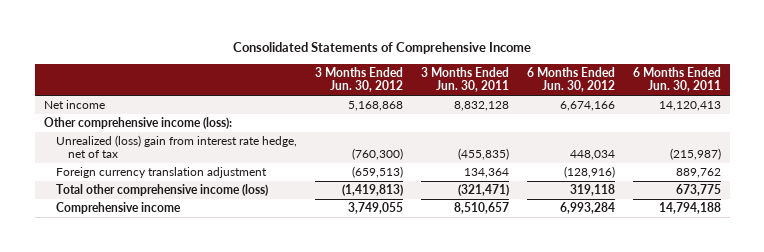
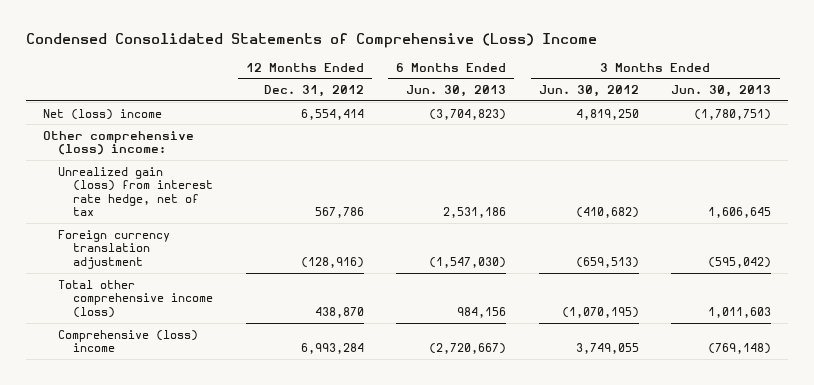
- Consolidated Statements of Comprehensive Income
+ Condensed Consolidated Statements of Comprehensive (Loss) Income
- | 3 Months Ended Jun. 30, 2012 | 3 Months Ended Jun. 30, 2011 | 6 Months Ended Jun. 30, 2012 | 6 Months Ended Jun. 30, 2011
+ | 12 Months Ended Dec. 31, 2012 | 6 Months Ended Jun. 30, 2013 | 3 Months Ended Jun. 30, 2012 | 3 Months Ended Jun. 30, 2013
- Net income | 5,168,868 | 8,832,128 | 6,674,166 | 14,120,413
- Other comprehensive income (loss):
- Unrealized (loss) gain from interest rate hedge, net of tax | (760,300) | (455,835) | 448,034 | (215,987)
+ Net (loss) income | 6,554,414 | (3,704,823) | 4,819,250 | (1,780,751)
+ Other comprehensive (loss) income:
+ Unrealized gain (loss) from interest rate hedge, net of tax | 567,786 | 2,531,186 | (410,682) | 1,606,645
- Total other comprehensive income (loss) | (1,419,813) | (321,471) | 319,118 | 673,775
- Comprehensive income | 3,749,055 | 8,510,657 | 6,993,284 | 14,794,188
+ Total other comprehensive income (loss) | 438,870 | 984,156 | (1,070,195) | 1,011,603
+ Comprehensive (loss) income | 6,993,284 | (2,720,667) | 3,749,055 | (769,148)

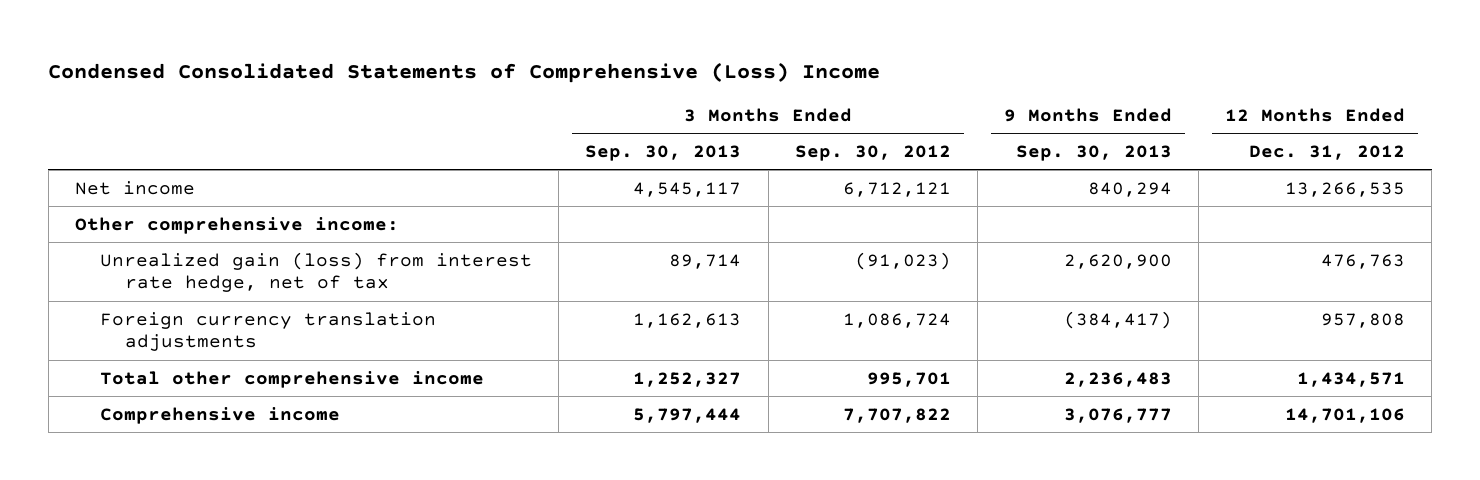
- | 12 Months Ended Dec. 31, 2012 | 6 Months Ended Jun. 30, 2013 | 3 Months Ended Jun. 30, 2012 | 3 Months Ended Jun. 30, 2013
+ | 3 Months Ended Sep. 30, 2013 | 3 Months Ended Sep. 30, 2012 | 9 Months Ended Sep. 30, 2013 | 12 Months Ended Dec. 31, 2012
- Net (loss) income | 6,554,414 | (3,704,823) | 4,819,250 | (1,780,751)
- Other comprehensive (loss) income:
- Unrealized gain (loss) from interest rate hedge, net of tax | 567,786 | 2,531,186 | (410,682) | 1,606,645
- Foreign currency translation adjustment | (128,916) | (1,547,030) | (659,513) | (595,042)
- Total other comprehensive income (loss) | 438,870 | 984,156 | (1,070,195) | 1,011,603
- Comprehensive (loss) income | 6,993,284 | (2,720,667) | 3,749,055 | (769,148)
+ Net income | 4,545,117 | 6,712,121 | 840,294 | 13,266,535
+ Other comprehensive income:
+ Unrealized gain (loss) from interest rate hedge, net of tax | 89,714 | (91,023) | 2,620,900 | 476,763
+ Foreign currency translation adjustments | 1,162,613 | 1,086,724 | (384,417) | 957,808
+ Total other comprehensive income | 1,252,327 | 995,701 | 2,236,483 | 1,434,571
+ Comprehensive income | 5,797,444 | 7,707,822 | 3,076,777 | 14,701,106

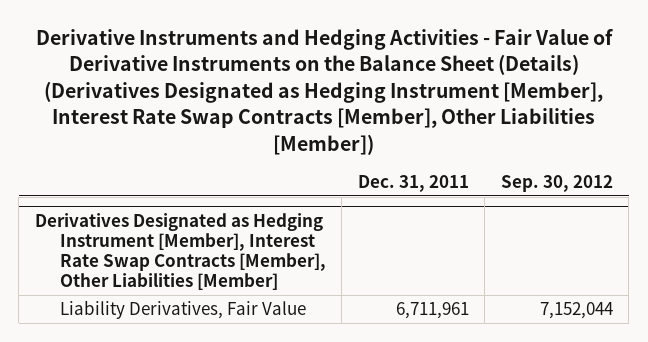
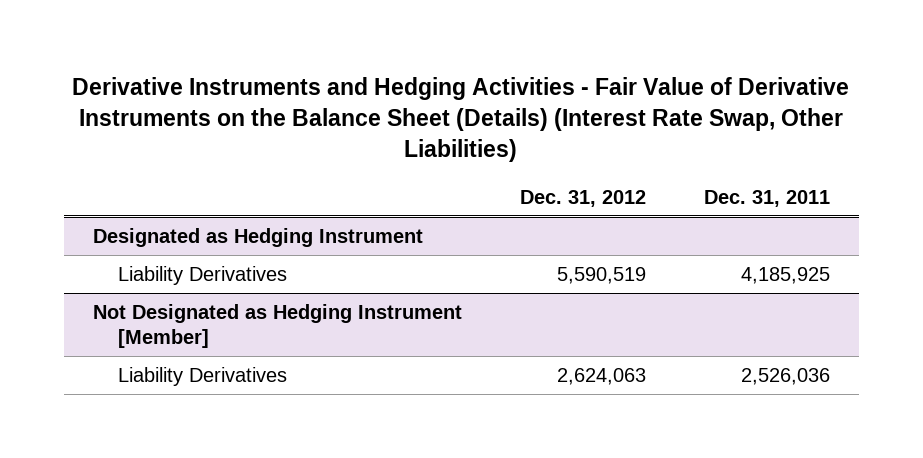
- Derivative Instruments and Hedging Activities - Fair Value of Derivative Instruments on the Balance Sheet (Details) (Derivatives Designated as Hedging Instrument [Member], Interest Rate Swap Contracts [Member], Other Liabilities [Member])
+ Derivative Instruments and Hedging Activities - Fair Value of Derivative Instruments on the Balance Sheet (Details) (Interest Rate Swap, Other Liabilities)
- | Dec. 31, 2011 | Sep. 30, 2012
+ | Dec. 31, 2012 | Dec. 31, 2011
- Derivatives Designated as Hedging Instrument [Member], Interest Rate Swap Contracts [Member], Other Liabilities [Member]
- Liability Derivatives, Fair Value | 6,711,961 | 7,152,044
+ Designated as Hedging Instrument
+ Liability Derivatives | 5,590,519 | 4,185,925
+ Not Designated as Hedging Instrument [Member]
+ Liability Derivatives | 2,624,063 | 2,526,036

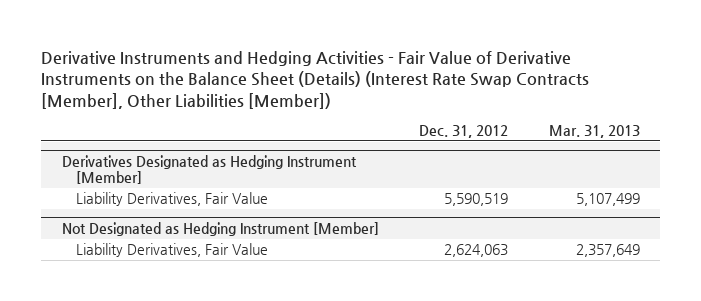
- Derivative Instruments and Hedging Activities - Fair Value of Derivative Instruments on the Balance Sheet (Details) (Interest Rate Swap, Other Liabilities)
+ Derivative Instruments and Hedging Activities - Fair Value of Derivative Instruments on the Balance Sheet (Details) (Interest Rate Swap Contracts [Member], Other Liabilities [Member])
- | Dec. 31, 2012 | Dec. 31, 2011
+ | Dec. 31, 2012 | Mar. 31, 2013
- Designated as Hedging Instrument
- Liability Derivatives | 5,590,519 | 4,185,925
+ Derivatives Designated as Hedging Instrument [Member]
+ Liability Derivatives, Fair Value | 5,590,519 | 5,107,499
@ Not Designated as Hedging Instrument [Member]
- Liability Derivatives | 2,624,063 | 2,526,036
+ Liability Derivatives, Fair Value | 2,624,063 | 2,357,649

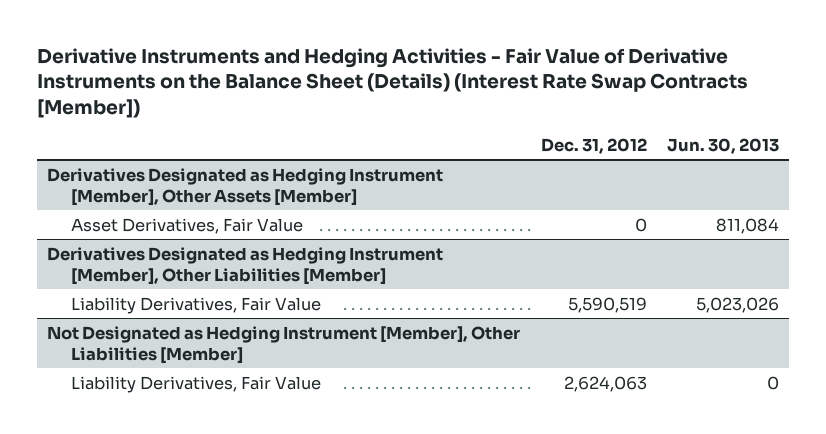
- Derivative Instruments and Hedging Activities - Fair Value of Derivative Instruments on the Balance Sheet (Details) (Interest Rate Swap Contracts [Member], Other Liabilities [Member])
+ Derivative Instruments and Hedging Activities - Fair Value of Derivative Instruments on the Balance Sheet (Details) (Interest Rate Swap Contracts [Member])
- | Dec. 31, 2012 | Mar. 31, 2013
+ | Dec. 31, 2012 | Jun. 30, 2013
- Derivatives Designated as Hedging Instrument [Member]
+ Derivatives Designated as Hedging Instrument [Member], Other Assets [Member]
+ Asset Derivatives, Fair Value | 0 | 811,084
+ Derivatives Designated as Hedging Instrument [Member], Other Liabilities [Member]
- Not Designated as Hedging Instrument [Member]
+ Not Designated as Hedging Instrument [Member], Other Liabilities [Member]

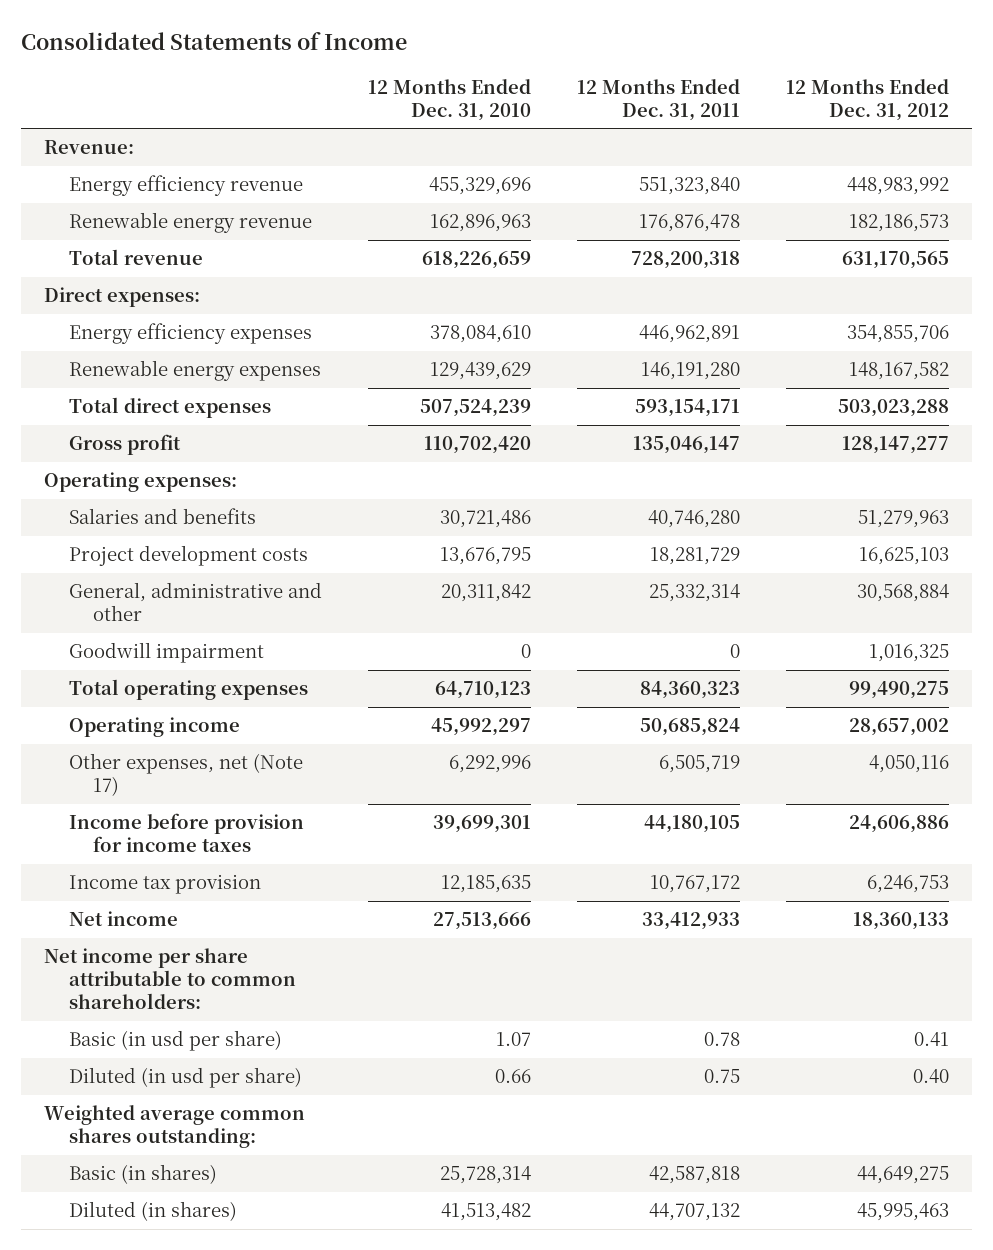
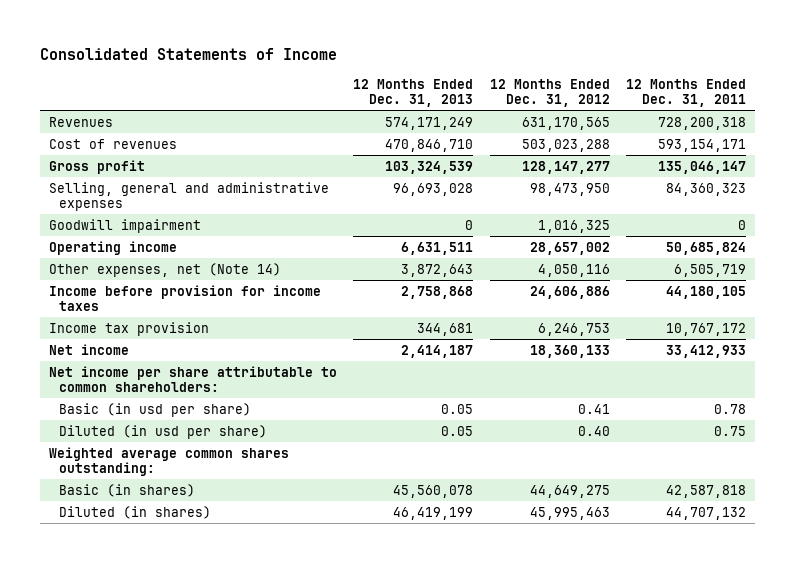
- | 12 Months Ended Dec. 31, 2010 | 12 Months Ended Dec. 31, 2011 | 12 Months Ended Dec. 31, 2012
+ | 12 Months Ended Dec. 31, 2013 | 12 Months Ended Dec. 31, 2012 | 12 Months Ended Dec. 31, 2011
- Revenue:
- Energy efficiency revenue | 455,329,696 | 551,323,840 | 448,983,992
- Renewable energy revenue | 162,896,963 | 176,876,478 | 182,186,573
- Total revenue | 618,226,659 | 728,200,318 | 631,170,565
- Direct expenses:
- Energy efficiency expenses | 378,084,610 | 446,962,891 | 354,855,706
- Renewable energy expenses | 129,439,629 | 146,191,280 | 148,167,582
- Total direct expenses | 507,524,239 | 593,154,171 | 503,023,288
+ Revenues | 574,171,249 | 631,170,565 | 728,200,318
+ Cost of revenues | 470,846,710 | 503,023,288 | 593,154,171
- Operating expenses:
- Salaries and benefits | 30,721,486 | 40,746,280 | 51,279,963
- Project development costs | 13,676,795 | 18,281,729 | 16,625,103
- General, administrative and other | 20,311,842 | 25,332,314 | 30,568,884
+ Selling, general and administrative expenses | 96,693,028 | 98,473,950 | 84,360,323
- Total operating expenses | 64,710,123 | 84,360,323 | 99,490,275
- Other expenses, net (Note 17) | 6,292,996 | 6,505,719 | 4,050,116
+ Other expenses, net (Note 14) | 3,872,643 | 4,050,116 | 6,505,719

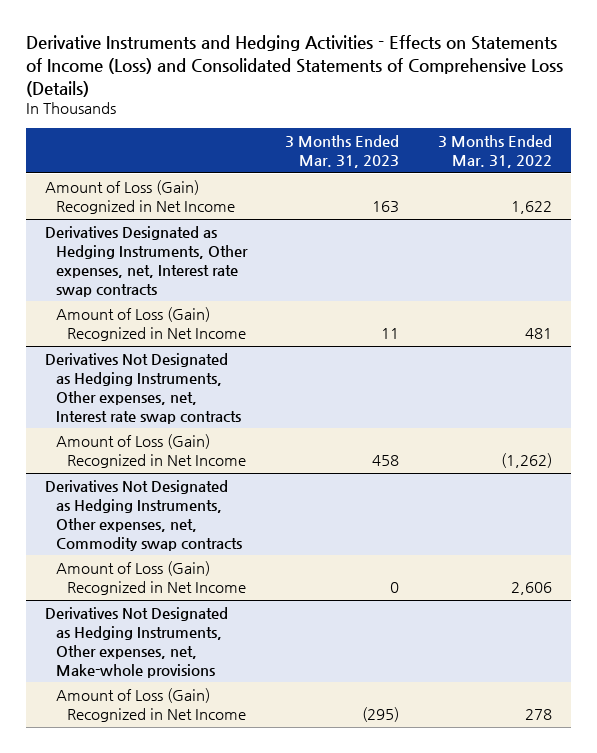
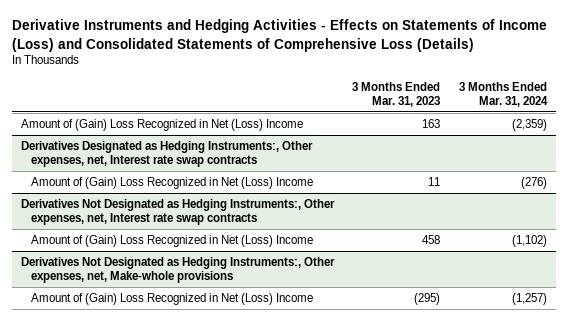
- | 3 Months Ended Mar. 31, 2023 | 3 Months Ended Mar. 31, 2022
+ | 3 Months Ended Mar. 31, 2023 | 3 Months Ended Mar. 31, 2024
- Amount of Loss (Gain) Recognized in Net Income | 163 | 1,622
- Derivatives Designated as Hedging Instruments, Other expenses, net, Interest rate swap contracts
- Amount of Loss (Gain) Recognized in Net Income | 11 | 481
- Derivatives Not Designated as Hedging Instruments, Other expenses, net, Interest rate swap contracts
- Amount of Loss (Gain) Recognized in Net Income | 458 | (1,262)
- Derivatives Not Designated as Hedging Instruments, Other expenses, net, Commodity swap contracts
- Amount of Loss (Gain) Recognized in Net Income | 0 | 2,606
- Derivatives Not Designated as Hedging Instruments, Other expenses, net, Make-whole provisions
- Amount of Loss (Gain) Recognized in Net Income | (295) | 278
+ Amount of (Gain) Loss Recognized in Net (Loss) Income | 163 | (2,359)
+ Derivatives Designated as Hedging Instruments:, Other expenses, net, Interest rate swap contracts
+ Amount of (Gain) Loss Recognized in Net (Loss) Income | 11 | (276)
+ Derivatives Not Designated as Hedging Instruments:, Other expenses, net, Interest rate swap contracts
+ Amount of (Gain) Loss Recognized in Net (Loss) Income | 458 | (1,102)
+ Derivatives Not Designated as Hedging Instruments:, Other expenses, net, Make-whole provisions
+ Amount of (Gain) Loss Recognized in Net (Loss) Income | (295) | (1,257)

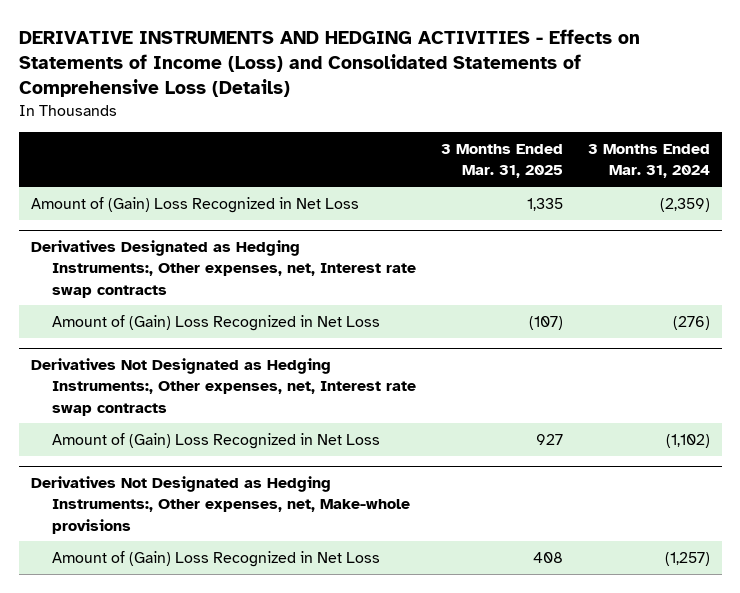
- Derivative Instruments and Hedging Activities - Effects on Statements of Income (Loss) and Consolidated Statements of Comprehensive Loss (Details)
+ DERIVATIVE INSTRUMENTS AND HEDGING ACTIVITIES - Effects on Statements of Income (Loss) and Consolidated Statements of Comprehensive Loss (Details)
- | 3 Months Ended Mar. 31, 2023 | 3 Months Ended Mar. 31, 2024
+ | 3 Months Ended Mar. 31, 2025 | 3 Months Ended Mar. 31, 2024
- Amount of (Gain) Loss Recognized in Net (Loss) Income | 163 | (2,359)
+ Amount of (Gain) Loss Recognized in Net Loss | 1,335 | (2,359)
@ Derivatives Designated as Hedging Instruments:, Other expenses, net, Interest rate swap contracts
- Amount of (Gain) Loss Recognized in Net (Loss) Income | 11 | (276)
+ Amount of (Gain) Loss Recognized in Net Loss | (107) | (276)
@ Derivatives Not Designated as Hedging Instruments:, Other expenses, net, Interest rate swap contracts
- Amount of (Gain) Loss Recognized in Net (Loss) Income | 458 | (1,102)
+ Amount of (Gain) Loss Recognized in Net Loss | 927 | (1,102)
@ Derivatives Not Designated as Hedging Instruments:, Other expenses, net, Make-whole provisions
- Amount of (Gain) Loss Recognized in Net (Loss) Income | (295) | (1,257)
+ Amount of (Gain) Loss Recognized in Net Loss | 408 | (1,257)

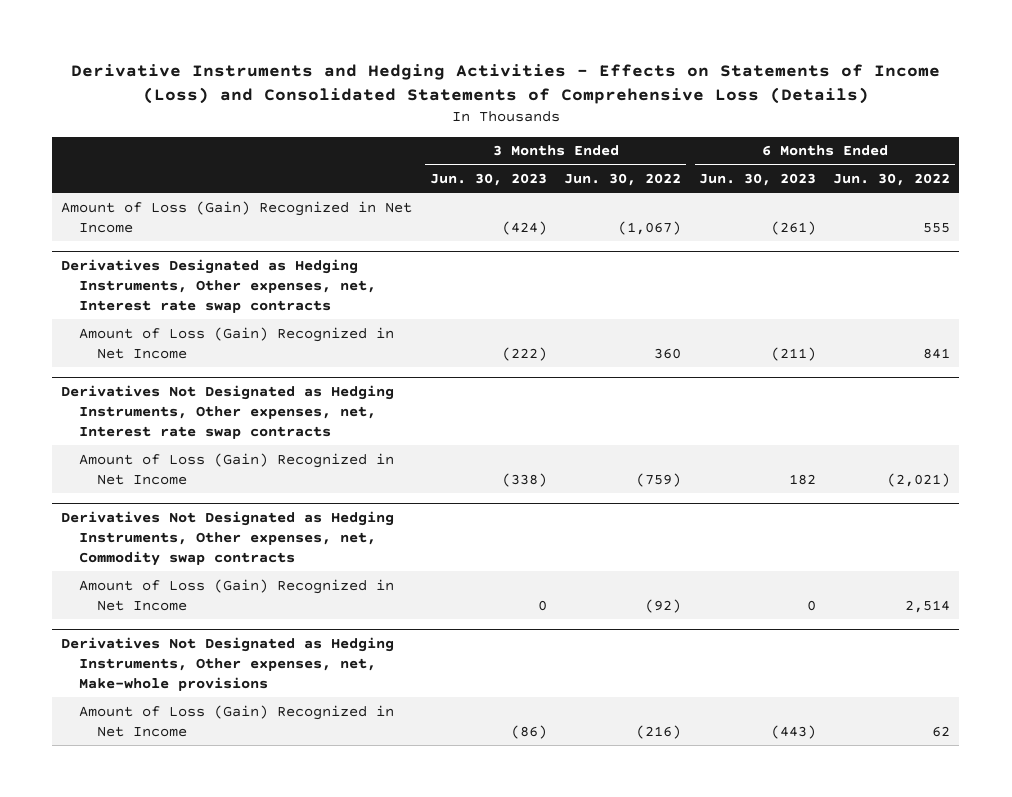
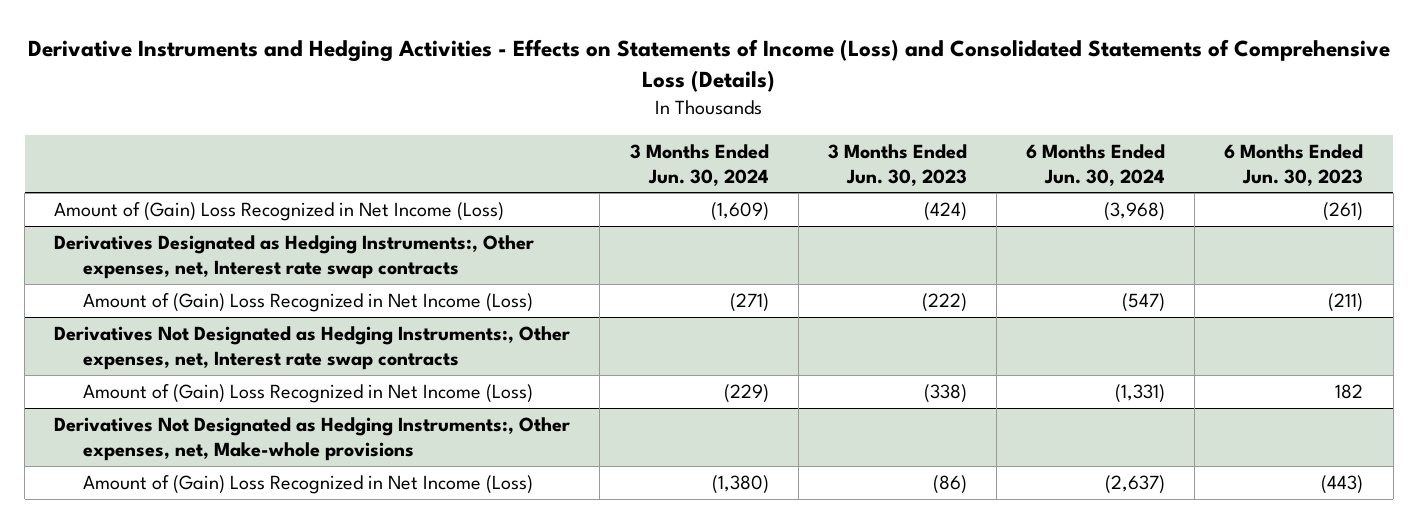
- | 3 Months Ended Jun. 30, 2023 | 3 Months Ended Jun. 30, 2022 | 6 Months Ended Jun. 30, 2023 | 6 Months Ended Jun. 30, 2022
+ | 3 Months Ended Jun. 30, 2024 | 3 Months Ended Jun. 30, 2023 | 6 Months Ended Jun. 30, 2024 | 6 Months Ended Jun. 30, 2023
- Amount of Loss (Gain) Recognized in Net Income | (424) | (1,067) | (261) | 555
- Derivatives Designated as Hedging Instruments, Other expenses, net, Interest rate swap contracts
- Amount of Loss (Gain) Recognized in Net Income | (222) | 360 | (211) | 841
- Derivatives Not Designated as Hedging Instruments, Other expenses, net, Interest rate swap contracts
- Amount of Loss (Gain) Recognized in Net Income | (338) | (759) | 182 | (2,021)
- Derivatives Not Designated as Hedging Instruments, Other expenses, net, Commodity swap contracts
- Amount of Loss (Gain) Recognized in Net Income | 0 | (92) | 0 | 2,514
- Derivatives Not Designated as Hedging Instruments, Other expenses, net, Make-whole provisions
- Amount of Loss (Gain) Recognized in Net Income | (86) | (216) | (443) | 62
+ Amount of (Gain) Loss Recognized in Net Income (Loss) | (1,609) | (424) | (3,968) | (261)
+ Derivatives Designated as Hedging Instruments:, Other expenses, net, Interest rate swap contracts
+ Amount of (Gain) Loss Recognized in Net Income (Loss) | (271) | (222) | (547) | (211)
+ Derivatives Not Designated as Hedging Instruments:, Other expenses, net, Interest rate swap contracts
+ Amount of (Gain) Loss Recognized in Net Income (Loss) | (229) | (338) | (1,331) | 182
+ Derivatives Not Designated as Hedging Instruments:, Other expenses, net, Make-whole provisions
+ Amount of (Gain) Loss Recognized in Net Income (Loss) | (1,380) | (86) | (2,637) | (443)

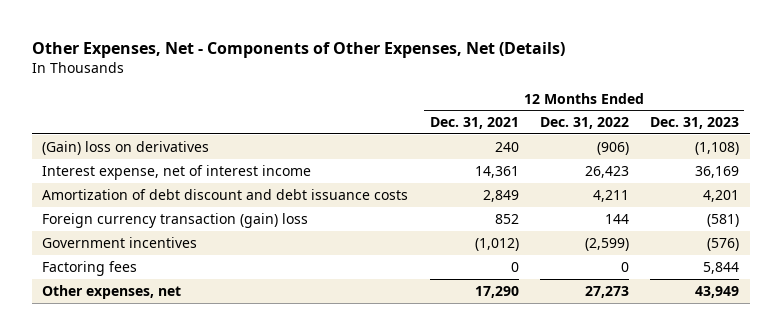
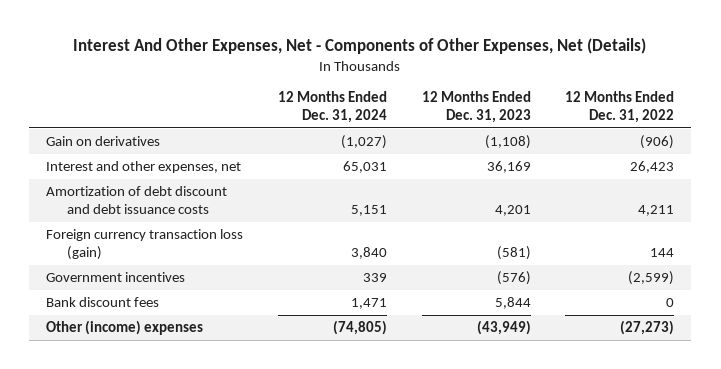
- Other Expenses, Net - Components of Other Expenses, Net (Details)
+ Interest And Other Expenses, Net - Components of Other Expenses, Net (Details)
- | 12 Months Ended Dec. 31, 2021 | 12 Months Ended Dec. 31, 2022 | 12 Months Ended Dec. 31, 2023
+ | 12 Months Ended Dec. 31, 2024 | 12 Months Ended Dec. 31, 2023 | 12 Months Ended Dec. 31, 2022
- (Gain) loss on derivatives | 240 | (906) | (1,108)
- Interest expense, net of interest income | 14,361 | 26,423 | 36,169
+ Gain on derivatives | (1,027) | (1,108) | (906)
+ Interest and other expenses, net | 65,031 | 36,169 | 26,423
- Foreign currency transaction (gain) loss | 852 | 144 | (581)
+ Foreign currency transaction loss (gain) | 3,840 | (581) | 144
- Factoring fees | 0 | 0 | 5,844
- Other expenses, net | 17,290 | 27,273 | 43,949
+ Bank discount fees | 1,471 | 5,844 | 0
+ Other (income) expenses | (74,805) | (43,949) | (27,273)

